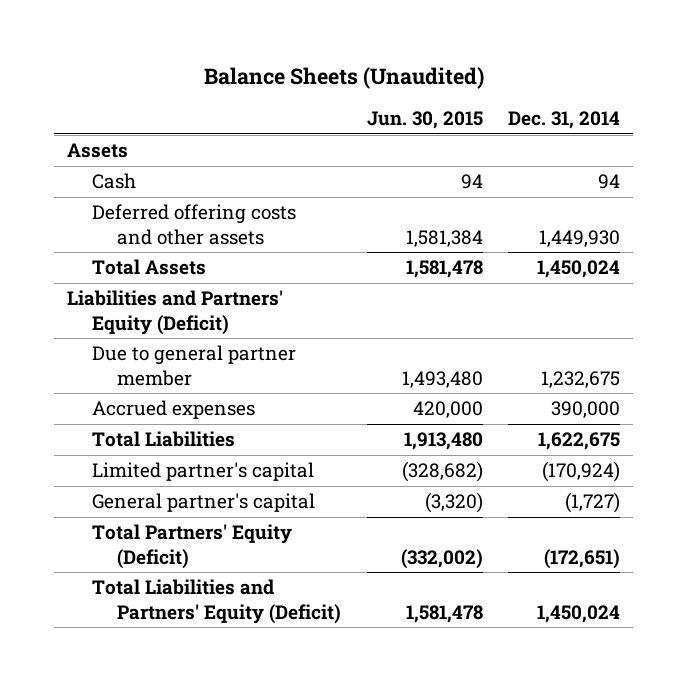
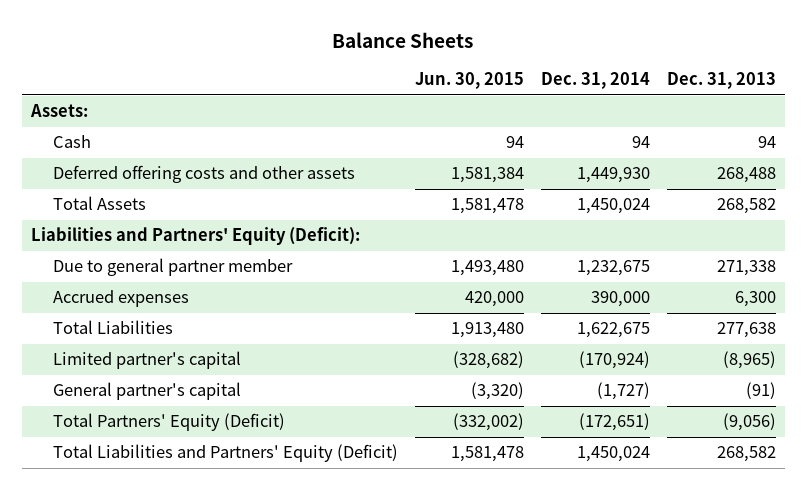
- Balance Sheets (Unaudited)
+ Balance Sheets
- | Jun. 30, 2015 | Dec. 31, 2014
+ | Jun. 30, 2015 | Dec. 31, 2014 | Dec. 31, 2013
- Assets
+ Assets:
- Liabilities and Partners' Equity (Deficit)
+ Liabilities and Partners' Equity (Deficit):

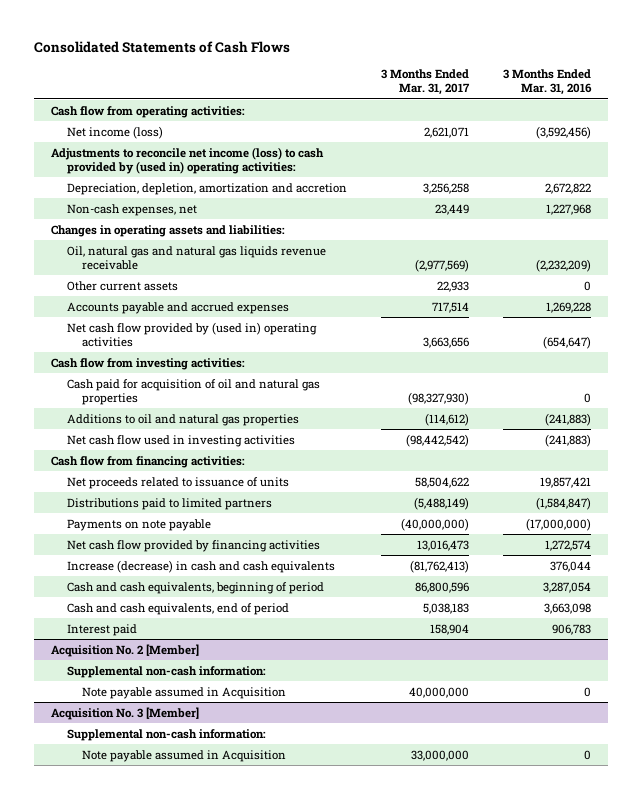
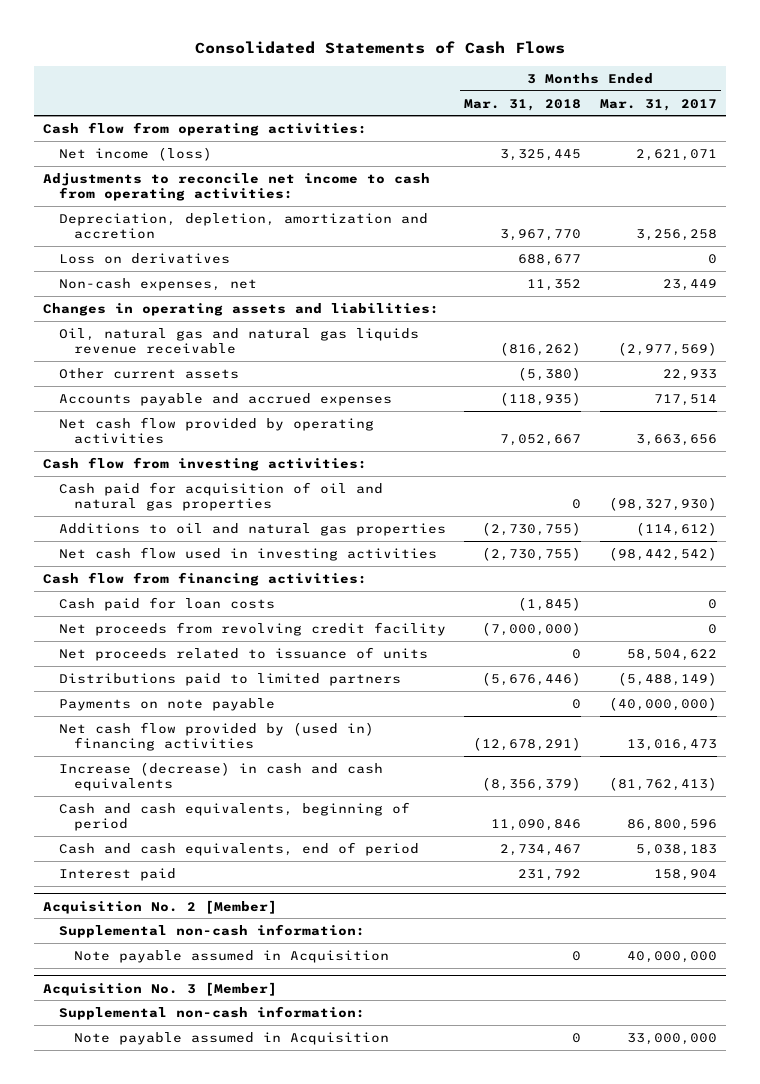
- | 3 Months Ended Mar. 31, 2017 | 3 Months Ended Mar. 31, 2016
+ | 3 Months Ended Mar. 31, 2018 | 3 Months Ended Mar. 31, 2017
- Adjustments to reconcile net income (loss) to cash provided by (used in) operating activities:
+ Adjustments to reconcile net income to cash from operating activities:
+ Loss on derivatives | 688,677 | 0
- Net cash flow provided by (used in) operating activities | 3,663,656 | (654,647)
+ Net cash flow provided by operating activities | 7,052,667 | 3,663,656
+ Cash paid for loan costs | (1,845) | 0
+ Net proceeds from revolving credit facility | (7,000,000) | 0
- Net cash flow provided by financing activities | 13,016,473 | 1,272,574
+ Net cash flow provided by (used in) financing activities | (12,678,291) | 13,016,473

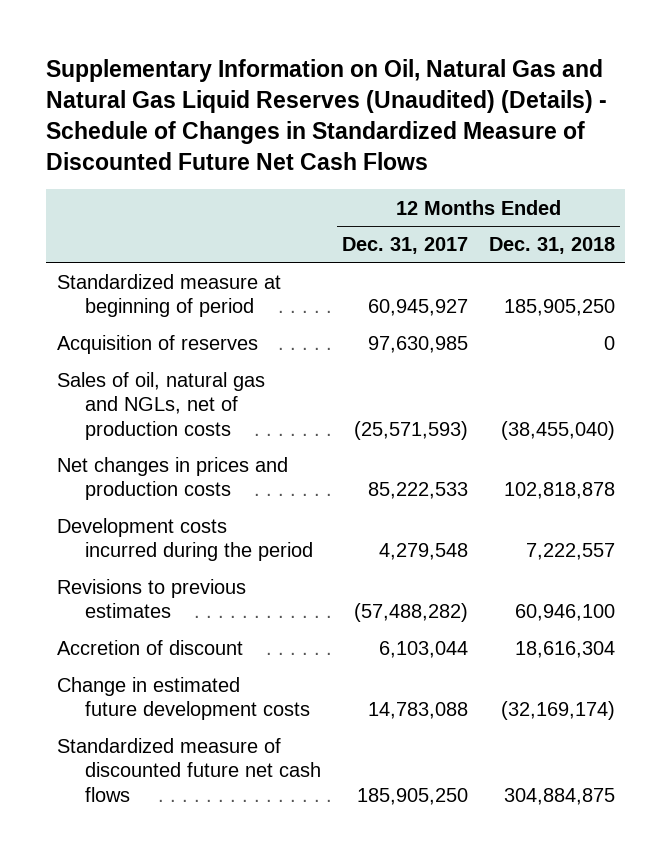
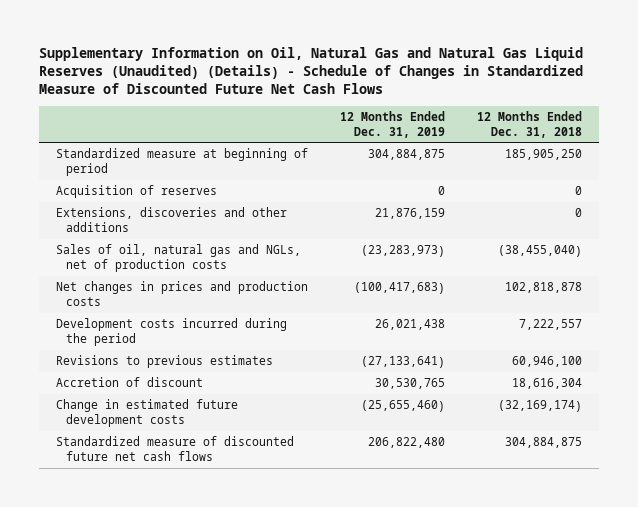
- | 12 Months Ended Dec. 31, 2017 | 12 Months Ended Dec. 31, 2018
+ | 12 Months Ended Dec. 31, 2019 | 12 Months Ended Dec. 31, 2018
+ Extensions, discoveries and other additions | 21,876,159 | 0

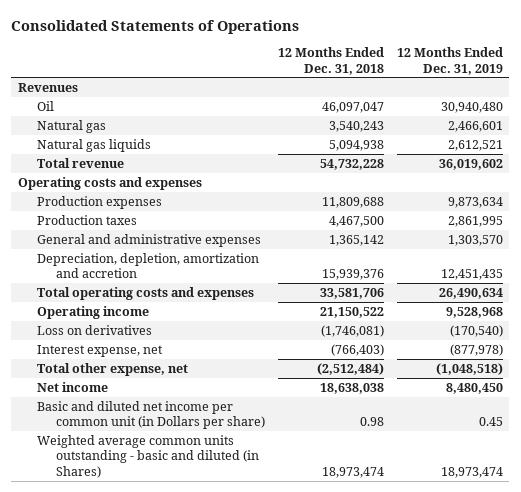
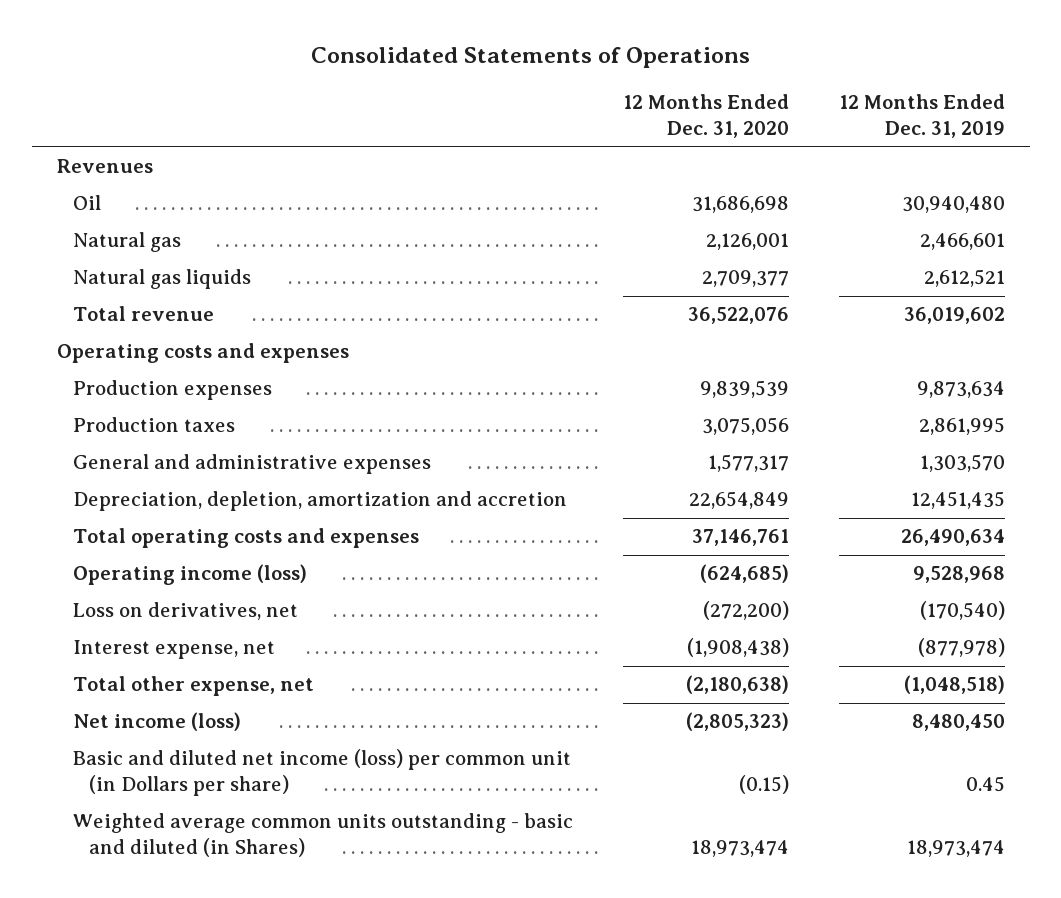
- | 12 Months Ended Dec. 31, 2018 | 12 Months Ended Dec. 31, 2019
+ | 12 Months Ended Dec. 31, 2020 | 12 Months Ended Dec. 31, 2019
- Operating income | 21,150,522 | 9,528,968
- Loss on derivatives | (1,746,081) | (170,540)
+ Operating income (loss) | (624,685) | 9,528,968
+ Loss on derivatives, net | (272,200) | (170,540)
- Net income | 18,638,038 | 8,480,450
- Basic and diluted net income per common unit (in Dollars per share) | 0.98 | 0.45
+ Net income (loss) | (2,805,323) | 8,480,450
+ Basic and diluted net income (loss) per common unit (in Dollars per share) | (0.15) | 0.45

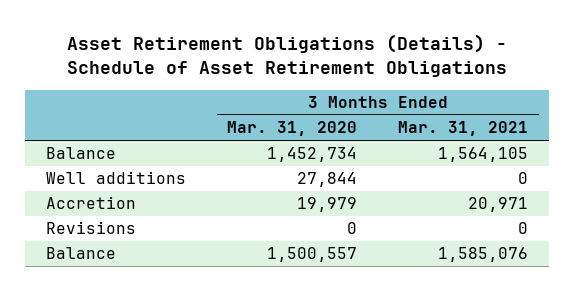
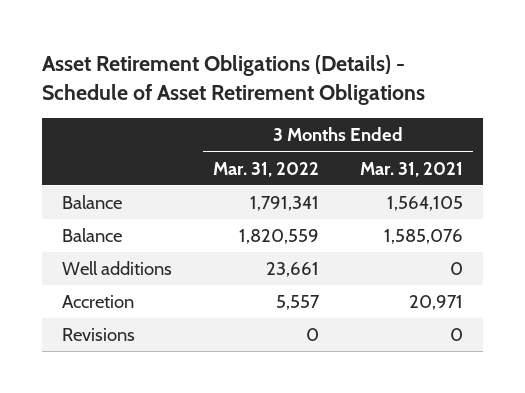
- | 3 Months Ended Mar. 31, 2020 | 3 Months Ended Mar. 31, 2021
+ | 3 Months Ended Mar. 31, 2022 | 3 Months Ended Mar. 31, 2021
moved up: Balance | 1,820,559 | 1,585,076

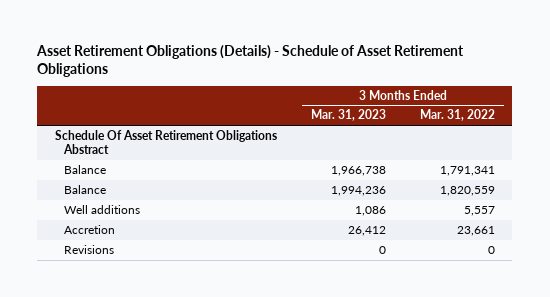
- | 3 Months Ended Mar. 31, 2022 | 3 Months Ended Mar. 31, 2021
+ | 3 Months Ended Mar. 31, 2023 | 3 Months Ended Mar. 31, 2022
+ Schedule Of Asset Retirement Obligations Abstract
- Well additions | 23,661 | 0
- Accretion | 5,557 | 20,971
+ Well additions | 1,086 | 5,557
+ Accretion | 26,412 | 23,661

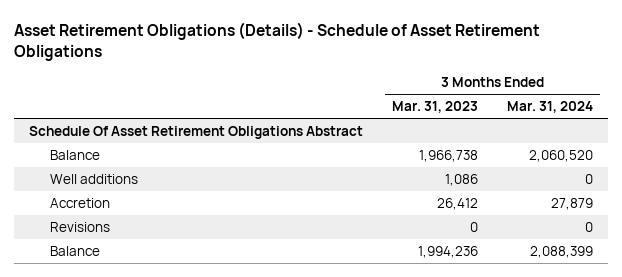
- | 3 Months Ended Mar. 31, 2023 | 3 Months Ended Mar. 31, 2022
+ | 3 Months Ended Mar. 31, 2023 | 3 Months Ended Mar. 31, 2024
moved down: Balance | 1,994,236 | 2,088,399

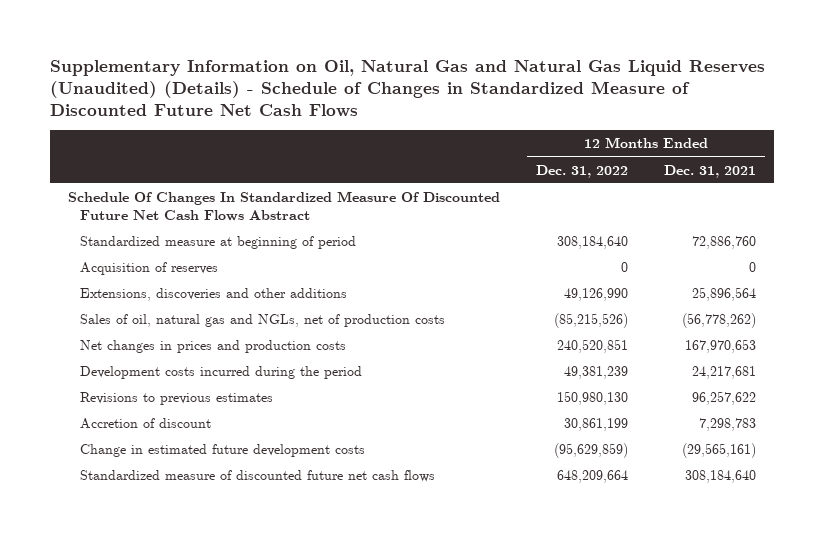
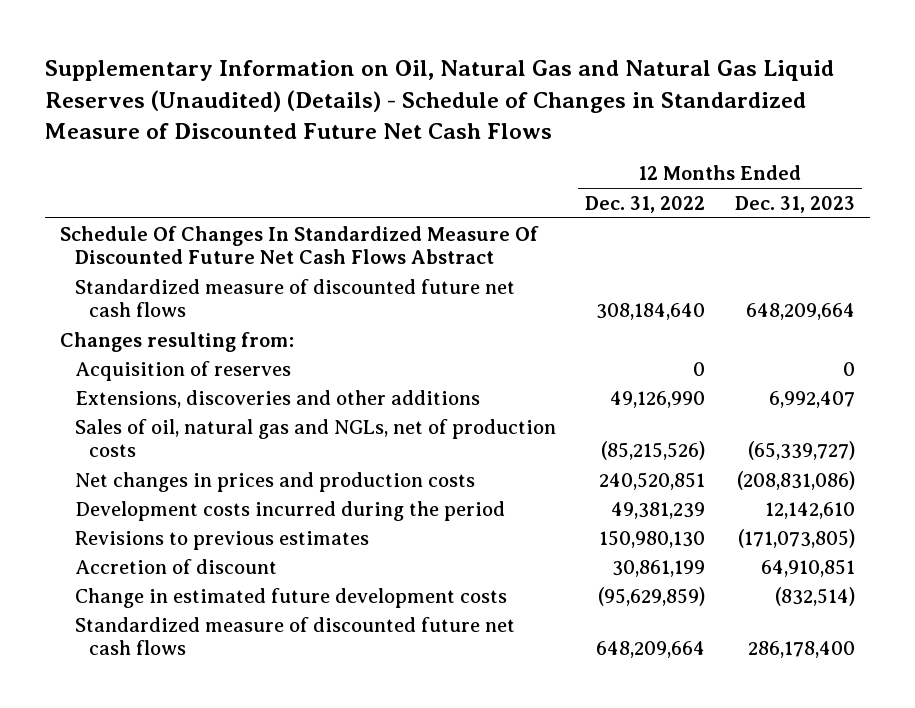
- | 12 Months Ended Dec. 31, 2022 | 12 Months Ended Dec. 31, 2021
+ | 12 Months Ended Dec. 31, 2022 | 12 Months Ended Dec. 31, 2023
- Standardized measure at beginning of period | 308,184,640 | 72,886,760
+ Standardized measure of discounted future net cash flows | 308,184,640 | 648,209,664
+ Changes resulting from:

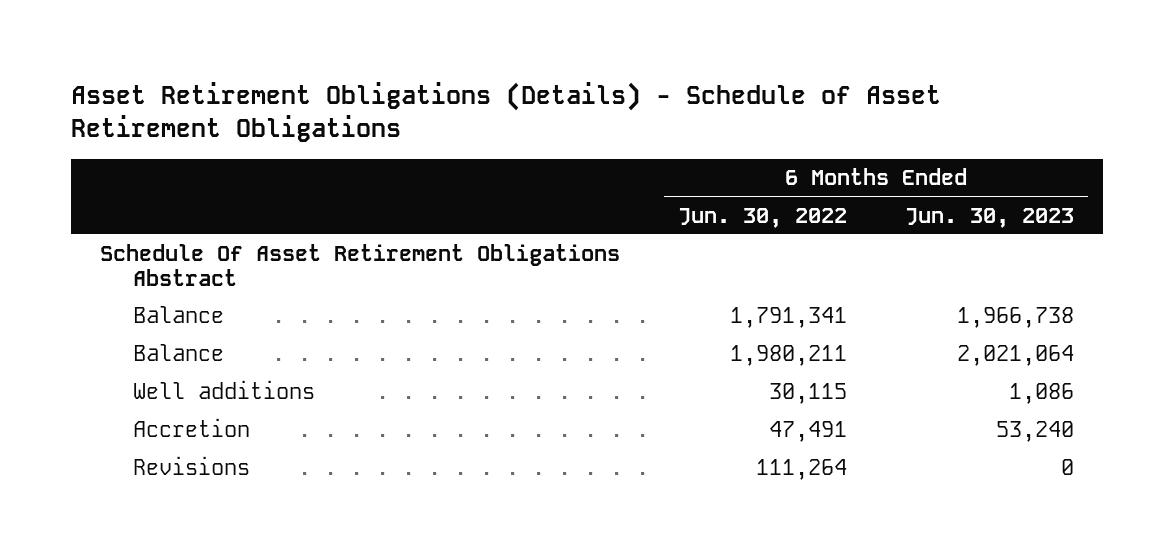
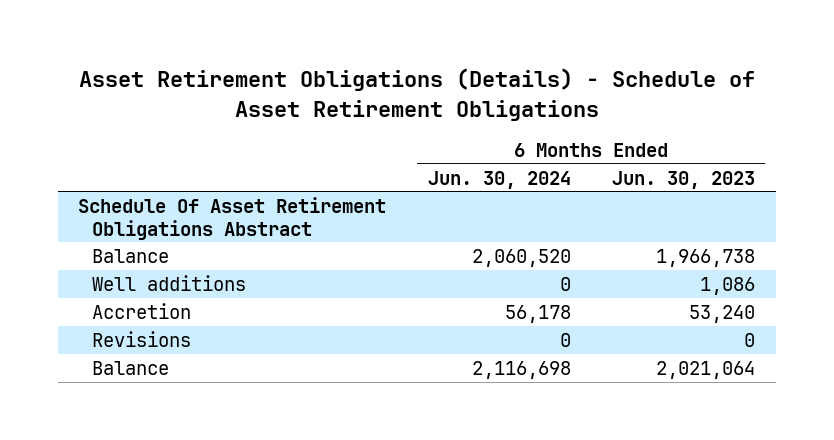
- | 6 Months Ended Jun. 30, 2022 | 6 Months Ended Jun. 30, 2023
+ | 6 Months Ended Jun. 30, 2024 | 6 Months Ended Jun. 30, 2023
moved down: Balance | 2,116,698 | 2,021,064

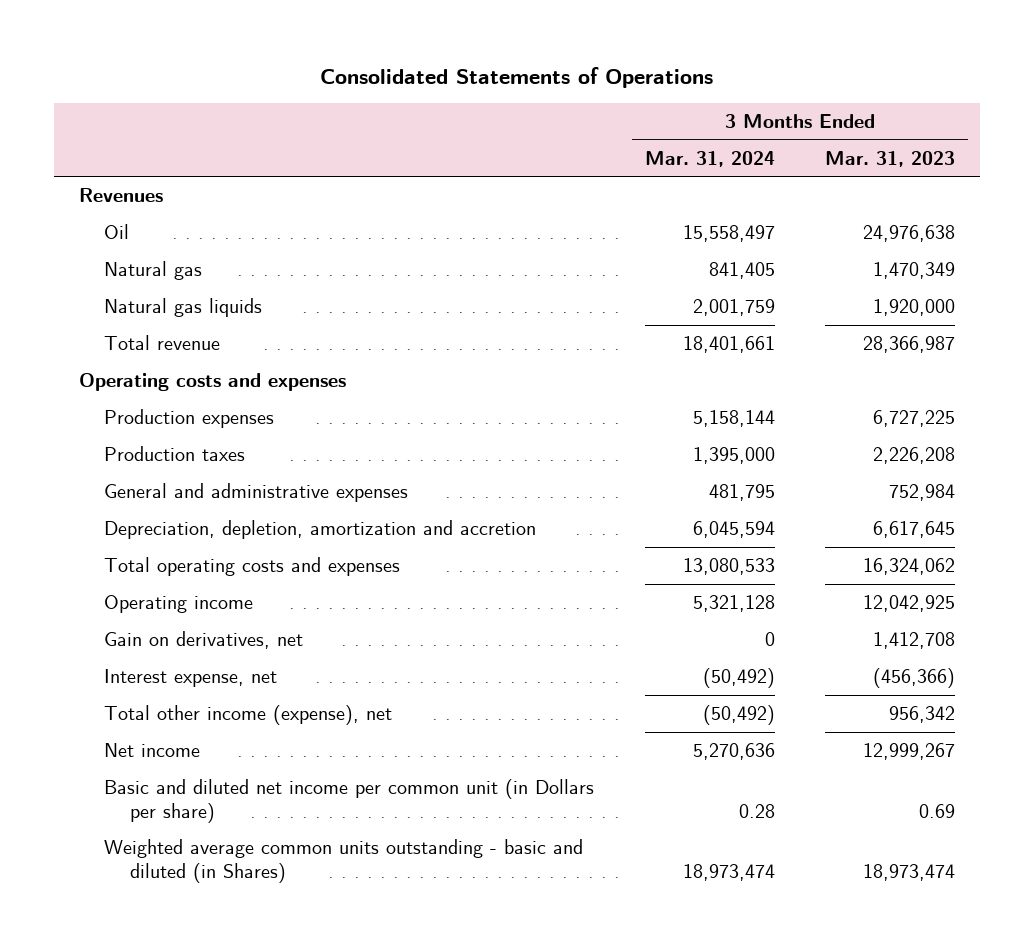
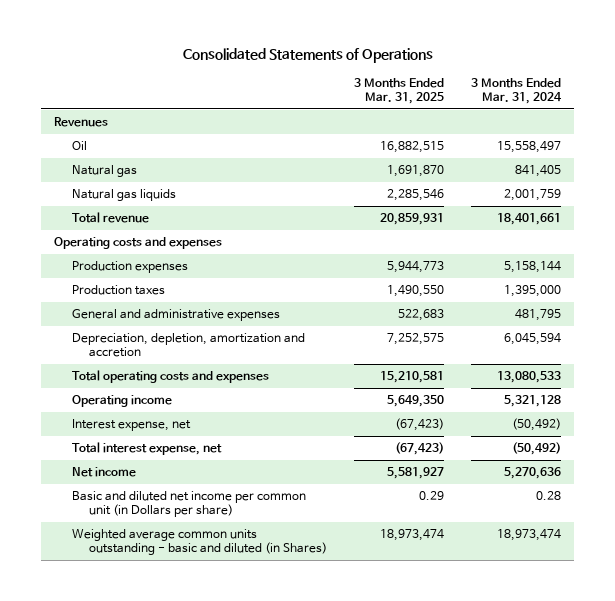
- | 3 Months Ended Mar. 31, 2024 | 3 Months Ended Mar. 31, 2023
+ | 3 Months Ended Mar. 31, 2025 | 3 Months Ended Mar. 31, 2024
- Gain on derivatives, net | 0 | 1,412,708
- Total other income (expense), net | (50,492) | 956,342
+ Total interest expense, net | (67,423) | (50,492)

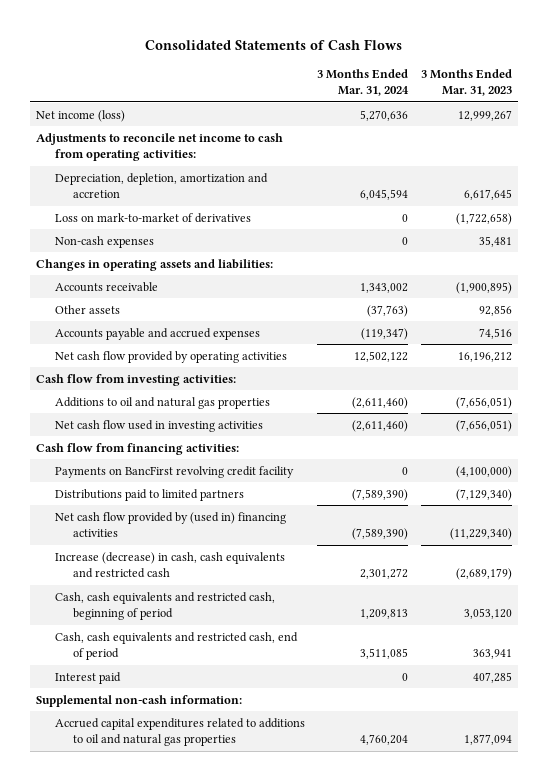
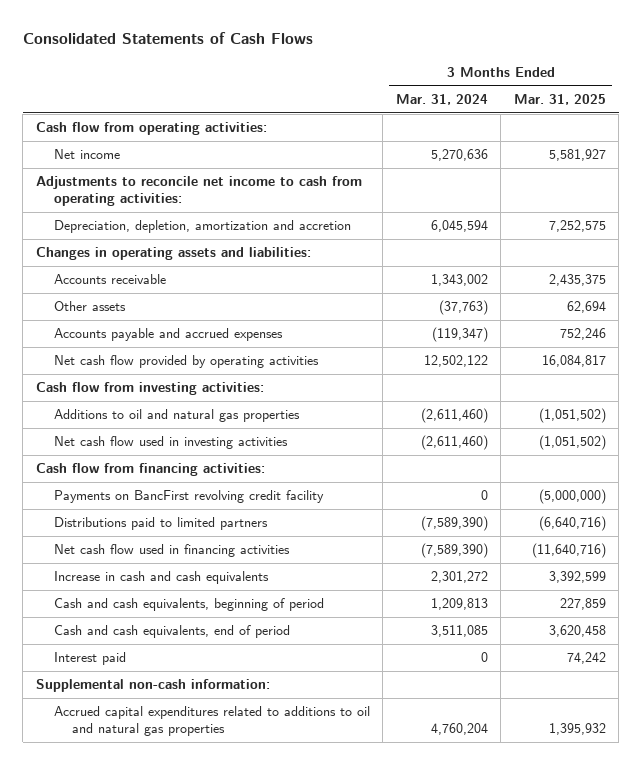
- | 3 Months Ended Mar. 31, 2024 | 3 Months Ended Mar. 31, 2023
+ | 3 Months Ended Mar. 31, 2024 | 3 Months Ended Mar. 31, 2025
- Net income (loss) | 5,270,636 | 12,999,267
+ Cash flow from operating activities:
+ Net income | 5,270,636 | 5,581,927
- Loss on mark-to-market of derivatives | 0 | (1,722,658)
- Non-cash expenses | 0 | 35,481
- Net cash flow provided by (used in) financing activities | (7,589,390) | (11,229,340)
- Increase (decrease) in cash, cash equivalents and restricted cash | 2,301,272 | (2,689,179)
- Cash, cash equivalents and restricted cash, beginning of period | 1,209,813 | 3,053,120
- Cash, cash equivalents and restricted cash, end of period | 3,511,085 | 363,941
+ Net cash flow used in financing activities | (7,589,390) | (11,640,716)
+ Increase in cash and cash equivalents | 2,301,272 | 3,392,599
+ Cash and cash equivalents, beginning of period | 1,209,813 | 227,859
+ Cash and cash equivalents, end of period | 3,511,085 | 3,620,458

